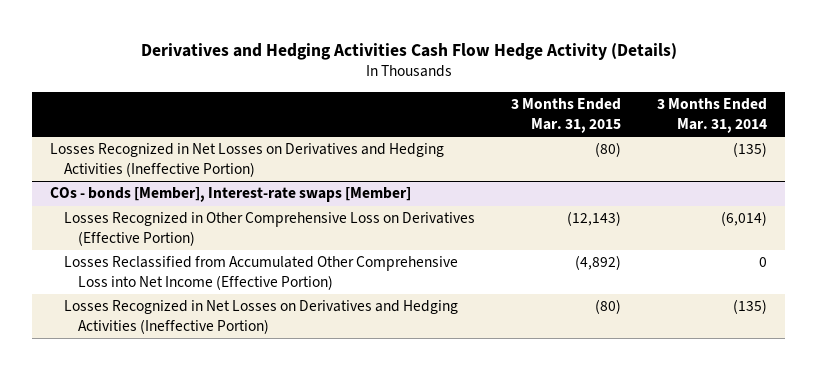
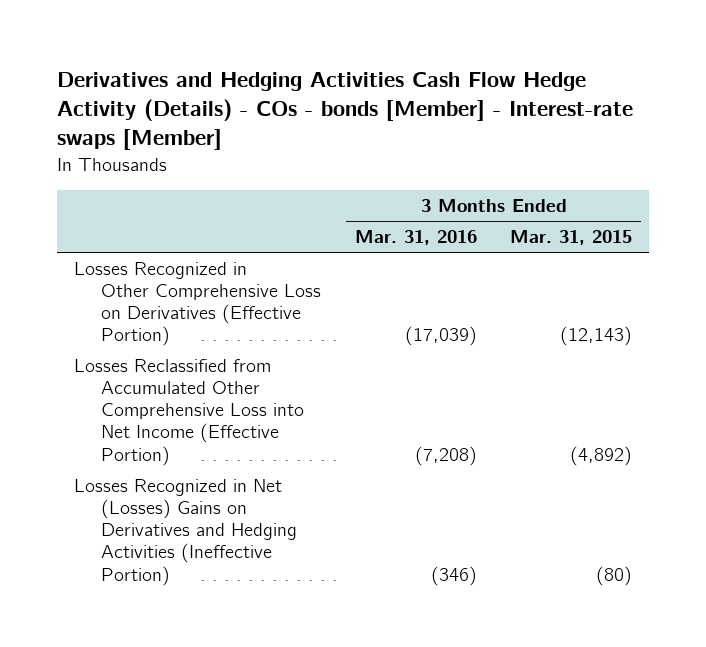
- Derivatives and Hedging Activities Cash Flow Hedge Activity (Details)
+ Derivatives and Hedging Activities Cash Flow Hedge Activity (Details) - COs - bonds [Member] - Interest-rate swaps [Member]
- | 3 Months Ended Mar. 31, 2015 | 3 Months Ended Mar. 31, 2014
+ | 3 Months Ended Mar. 31, 2016 | 3 Months Ended Mar. 31, 2015
- Losses Recognized in Net Losses on Derivatives and Hedging Activities (Ineffective Portion) | (80) | (135)
- COs - bonds [Member], Interest-rate swaps [Member]
- Losses Recognized in Net Losses on Derivatives and Hedging Activities (Ineffective Portion) | (80) | (135)
+ Losses Recognized in Net (Losses) Gains on Derivatives and Hedging Activities (Ineffective Portion) | (346) | (80)

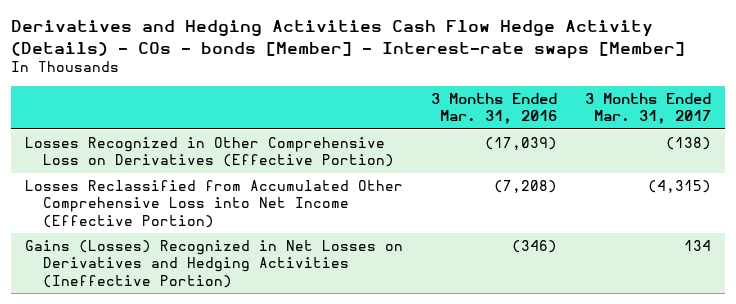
- | 3 Months Ended Mar. 31, 2016 | 3 Months Ended Mar. 31, 2015
+ | 3 Months Ended Mar. 31, 2016 | 3 Months Ended Mar. 31, 2017
- Losses Recognized in Net (Losses) Gains on Derivatives and Hedging Activities (Ineffective Portion) | (346) | (80)
+ Gains (Losses) Recognized in Net Losses on Derivatives and Hedging Activities (Ineffective Portion) | (346) | 134

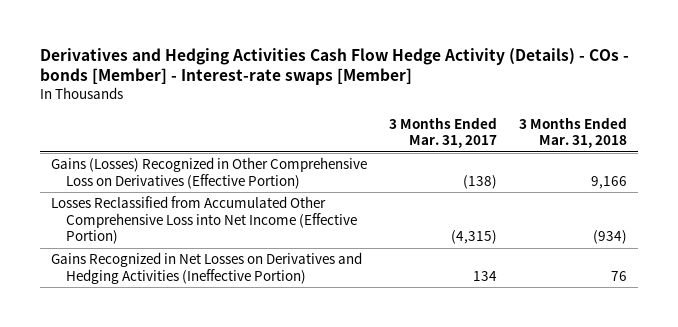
- | 3 Months Ended Mar. 31, 2016 | 3 Months Ended Mar. 31, 2017
+ | 3 Months Ended Mar. 31, 2017 | 3 Months Ended Mar. 31, 2018
- Losses Recognized in Other Comprehensive Loss on Derivatives (Effective Portion) | (17,039) | (138)
+ Gains (Losses) Recognized in Other Comprehensive Loss on Derivatives (Effective Portion) | (138) | 9,166
- Gains (Losses) Recognized in Net Losses on Derivatives and Hedging Activities (Ineffective Portion) | (346) | 134
+ Gains Recognized in Net Losses on Derivatives and Hedging Activities (Ineffective Portion) | 134 | 76

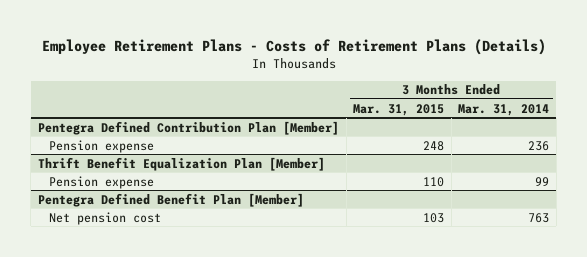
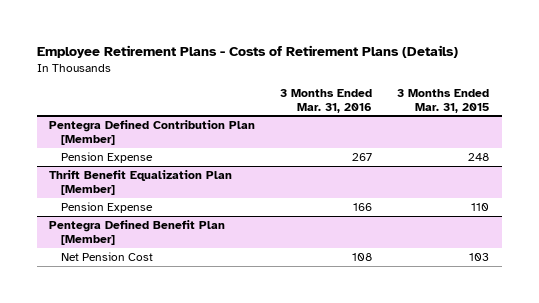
- | 3 Months Ended Mar. 31, 2015 | 3 Months Ended Mar. 31, 2014
+ | 3 Months Ended Mar. 31, 2016 | 3 Months Ended Mar. 31, 2015
@ Pentegra Defined Contribution Plan [Member]
- Pension expense | 248 | 236
+ Pension Expense | 267 | 248
@ Thrift Benefit Equalization Plan [Member]
- Pension expense | 110 | 99
+ Pension Expense | 166 | 110
@ Pentegra Defined Benefit Plan [Member]
- Net pension cost | 103 | 763
+ Net Pension Cost | 108 | 103

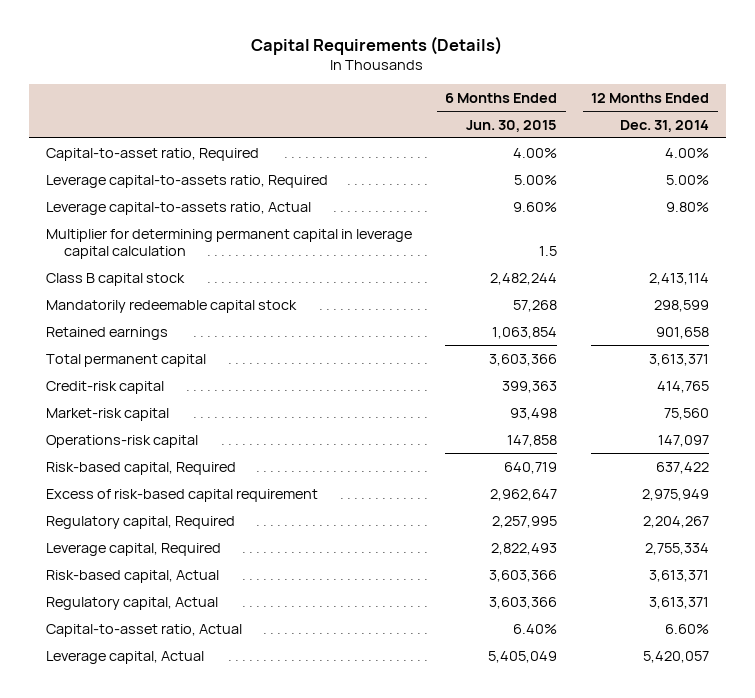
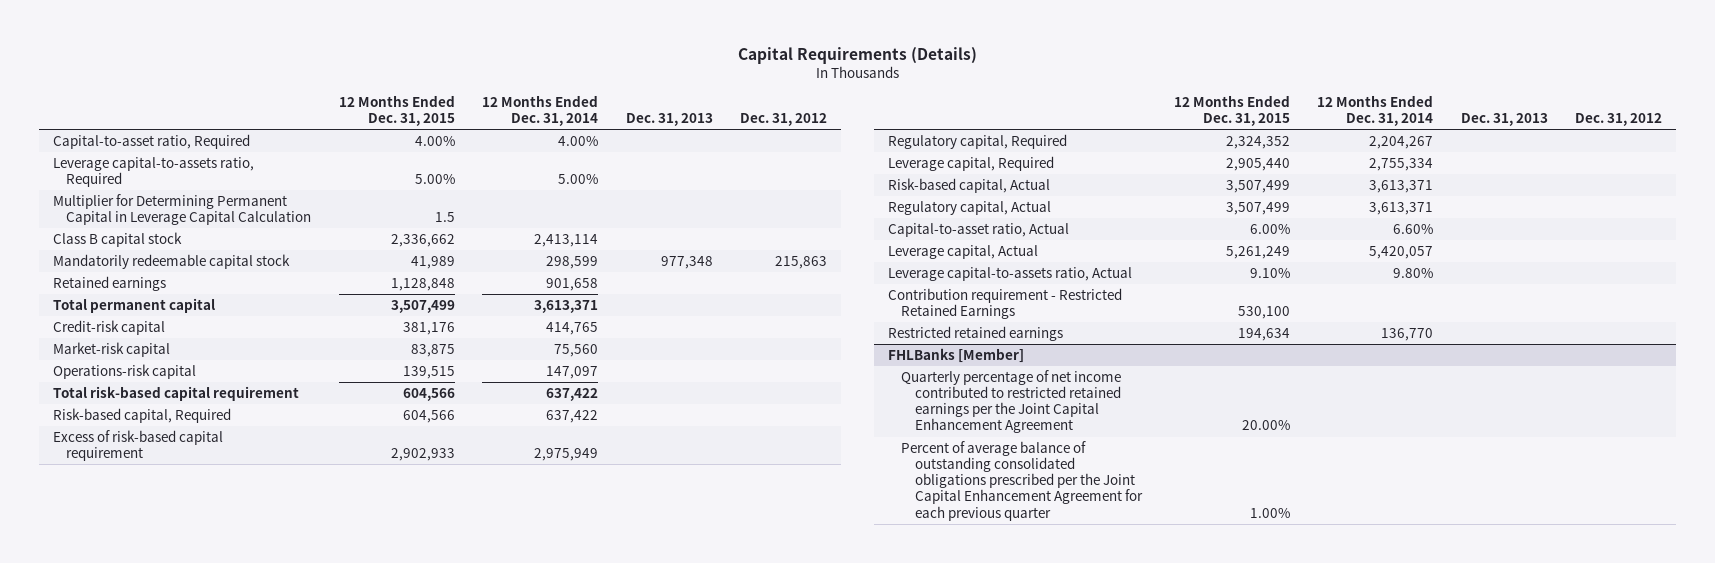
- | 6 Months Ended Jun. 30, 2015 | 12 Months Ended Dec. 31, 2014
+ | 12 Months Ended Dec. 31, 2015 | 12 Months Ended Dec. 31, 2014 | Dec. 31, 2013 | Dec. 31, 2012
- Multiplier for determining permanent capital in leverage capital calculation | 1.5 |
+ Multiplier for Determining Permanent Capital in Leverage Capital Calculation | 1.5 | | |
+ Total risk-based capital requirement | 604,566 | 637,422 | |
moved down: Leverage capital-to-assets ratio, Actual | 9.10% | 9.80% | |
+ Contribution requirement - Restricted Retained Earnings | 530,100 | | |
+ Restricted retained earnings | 194,634 | 136,770 | |
+ FHLBanks [Member]
+ Quarterly percentage of net income contributed to restricted retained earnings per the Joint Capital Enhancement Agreement | 20.00% | | |
+ Percent of average balance of outstanding consolidated obligations prescribed per the Joint Capital Enhancement Agreement for each previous quarter | 1.00% | | |

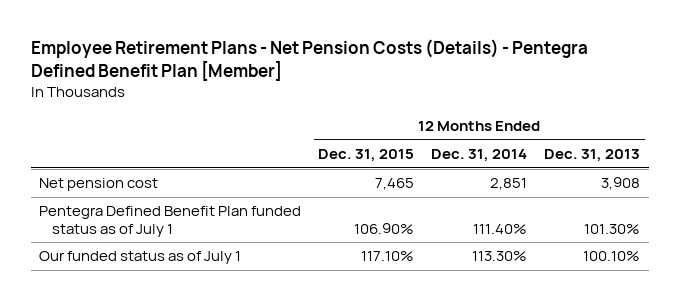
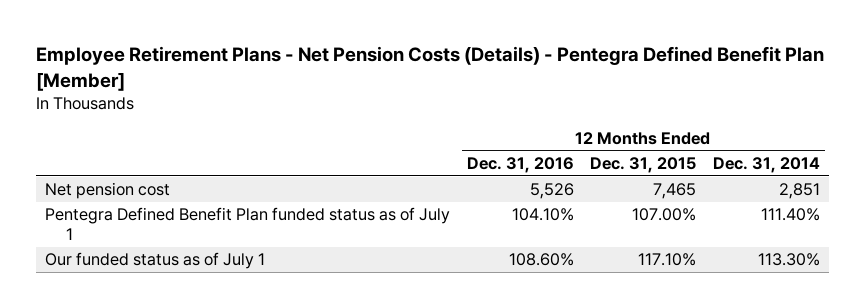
- | 12 Months Ended Dec. 31, 2015 | 12 Months Ended Dec. 31, 2014 | 12 Months Ended Dec. 31, 2013
+ | 12 Months Ended Dec. 31, 2016 | 12 Months Ended Dec. 31, 2015 | 12 Months Ended Dec. 31, 2014
- Pentegra Defined Benefit Plan funded status as of July 1 | 106.90% | 111.40% | 101.30%
+ Pentegra Defined Benefit Plan funded status as of July 1 | 104.10% | 107.00% | 111.40%

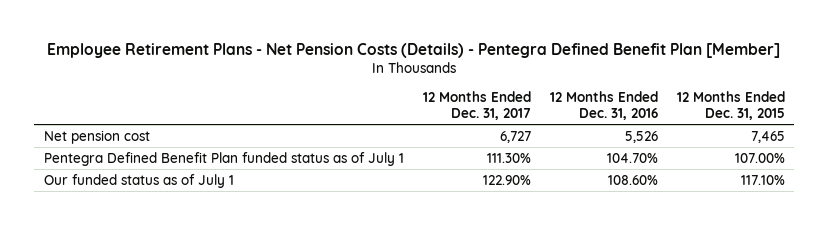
- | 12 Months Ended Dec. 31, 2016 | 12 Months Ended Dec. 31, 2015 | 12 Months Ended Dec. 31, 2014
+ | 12 Months Ended Dec. 31, 2017 | 12 Months Ended Dec. 31, 2016 | 12 Months Ended Dec. 31, 2015
- Pentegra Defined Benefit Plan funded status as of July 1 | 104.10% | 107.00% | 111.40%
+ Pentegra Defined Benefit Plan funded status as of July 1 | 111.30% | 104.70% | 107.00%

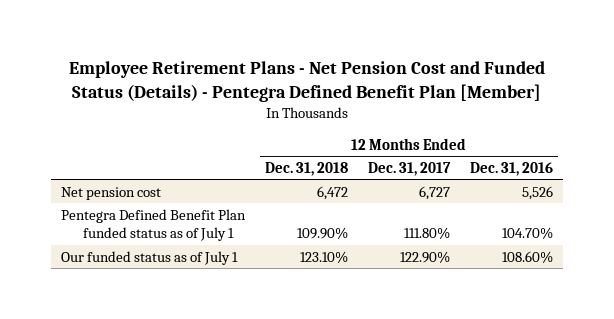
- Employee Retirement Plans - Net Pension Costs (Details) - Pentegra Defined Benefit Plan [Member]
+ Employee Retirement Plans - Net Pension Cost and Funded Status (Details) - Pentegra Defined Benefit Plan [Member]
- | 12 Months Ended Dec. 31, 2017 | 12 Months Ended Dec. 31, 2016 | 12 Months Ended Dec. 31, 2015
+ | 12 Months Ended Dec. 31, 2018 | 12 Months Ended Dec. 31, 2017 | 12 Months Ended Dec. 31, 2016
- Pentegra Defined Benefit Plan funded status as of July 1 | 111.30% | 104.70% | 107.00%
+ Pentegra Defined Benefit Plan funded status as of July 1 | 109.90% | 111.80% | 104.70%

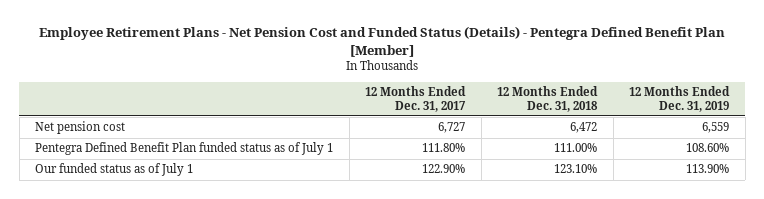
- | 12 Months Ended Dec. 31, 2018 | 12 Months Ended Dec. 31, 2017 | 12 Months Ended Dec. 31, 2016
+ | 12 Months Ended Dec. 31, 2017 | 12 Months Ended Dec. 31, 2018 | 12 Months Ended Dec. 31, 2019
- Pentegra Defined Benefit Plan funded status as of July 1 | 109.90% | 111.80% | 104.70%
+ Pentegra Defined Benefit Plan funded status as of July 1 | 111.80% | 111.00% | 108.60%

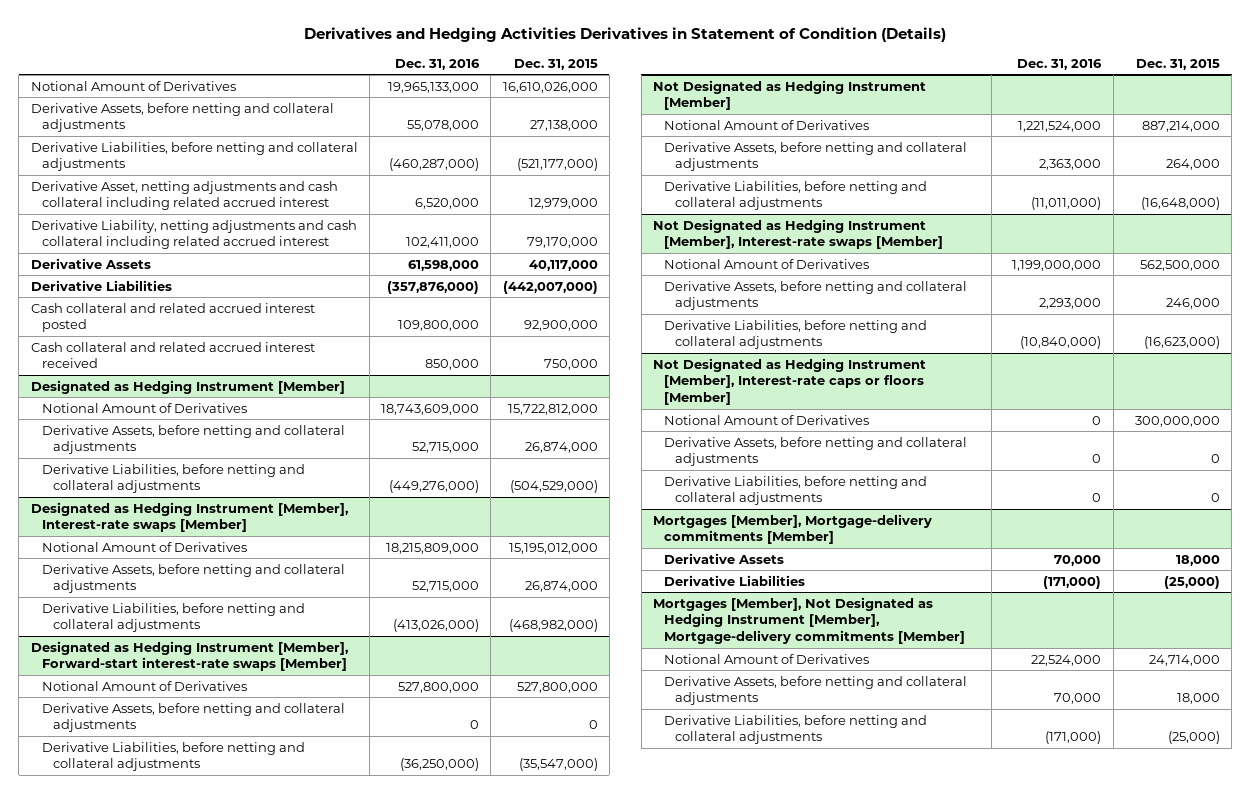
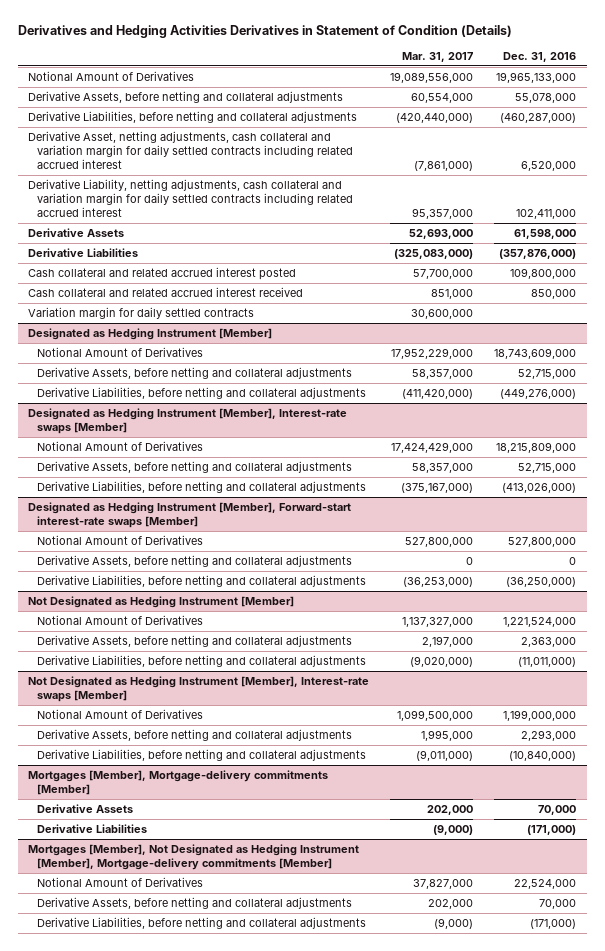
- | Dec. 31, 2016 | Dec. 31, 2015
+ | Mar. 31, 2017 | Dec. 31, 2016
- Derivative Asset, netting adjustments and cash collateral including related accrued interest | 6,520,000 | 12,979,000
- Derivative Liability, netting adjustments and cash collateral including related accrued interest | 102,411,000 | 79,170,000
+ Derivative Asset, netting adjustments, cash collateral and variation margin for daily settled contracts including related accrued interest | (7,861,000) | 6,520,000
+ Derivative Liability, netting adjustments, cash collateral and variation margin for daily settled contracts including related accrued interest | 95,357,000 | 102,411,000
+ Variation margin for daily settled contracts | 30,600,000 |
- Not Designated as Hedging Instrument [Member], Interest-rate caps or floors [Member]
- Notional Amount of Derivatives | 0 | 300,000,000
- Derivative Assets, before netting and collateral adjustments | 0 | 0
- Derivative Liabilities, before netting and collateral adjustments | 0 | 0

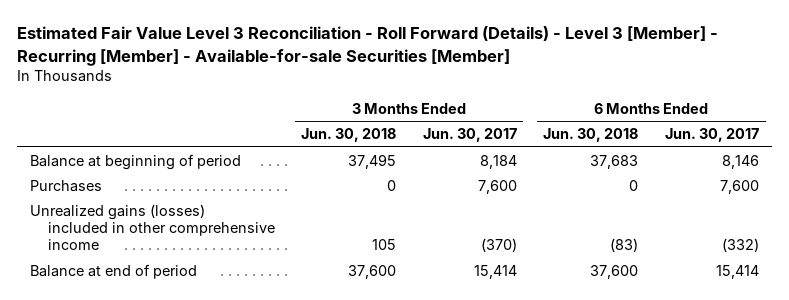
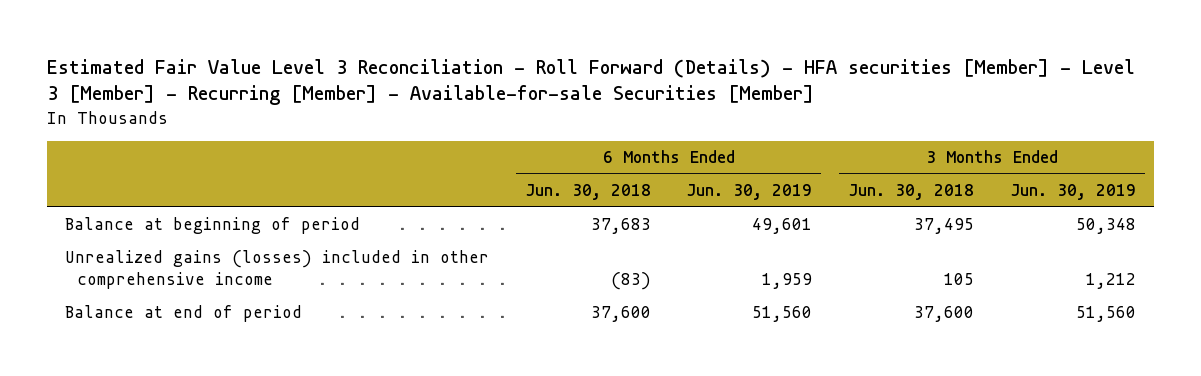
- Estimated Fair Value Level 3 Reconciliation - Roll Forward (Details) - Level 3 [Member] - Recurring [Member] - Available-for-sale Securities [Member]
+ Estimated Fair Value Level 3 Reconciliation - Roll Forward (Details) - HFA securities [Member] - Level 3 [Member] - Recurring [Member] - Available-for-sale Securities [Member]
- | 3 Months Ended Jun. 30, 2018 | 3 Months Ended Jun. 30, 2017 | 6 Months Ended Jun. 30, 2018 | 6 Months Ended Jun. 30, 2017
+ | 6 Months Ended Jun. 30, 2018 | 6 Months Ended Jun. 30, 2019 | 3 Months Ended Jun. 30, 2018 | 3 Months Ended Jun. 30, 2019
- Purchases | 0 | 7,600 | 0 | 7,600

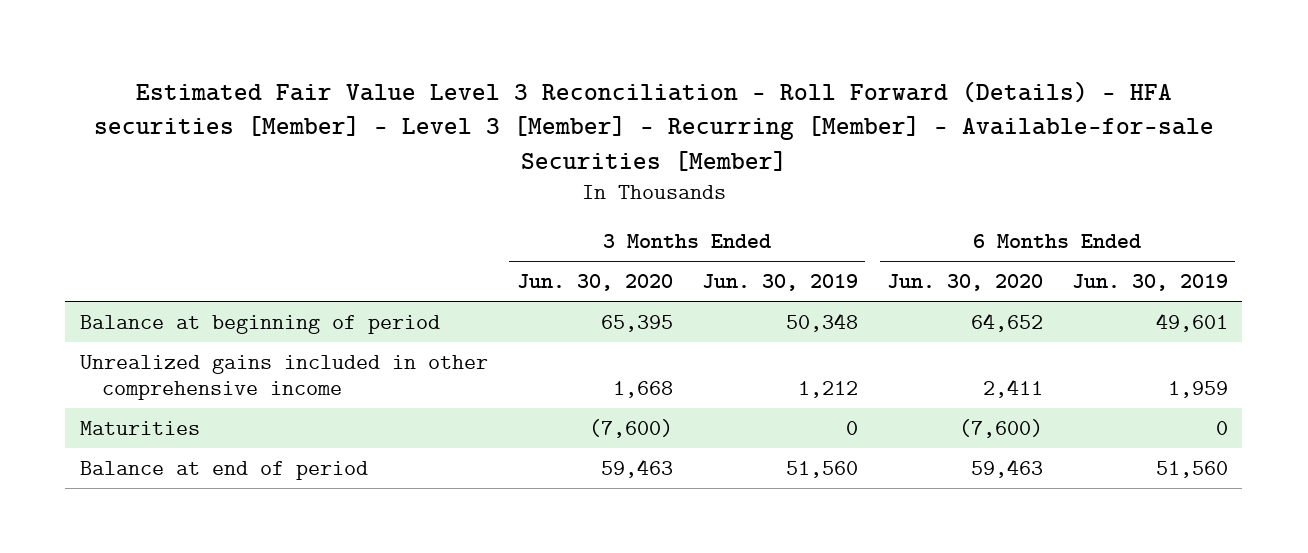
- | 6 Months Ended Jun. 30, 2018 | 6 Months Ended Jun. 30, 2019 | 3 Months Ended Jun. 30, 2018 | 3 Months Ended Jun. 30, 2019
+ | 3 Months Ended Jun. 30, 2020 | 3 Months Ended Jun. 30, 2019 | 6 Months Ended Jun. 30, 2020 | 6 Months Ended Jun. 30, 2019
- Unrealized gains (losses) included in other comprehensive income | (83) | 1,959 | 105 | 1,212
+ Unrealized gains included in other comprehensive income | 1,668 | 1,212 | 2,411 | 1,959
+ Maturities | (7,600) | 0 | (7,600) | 0

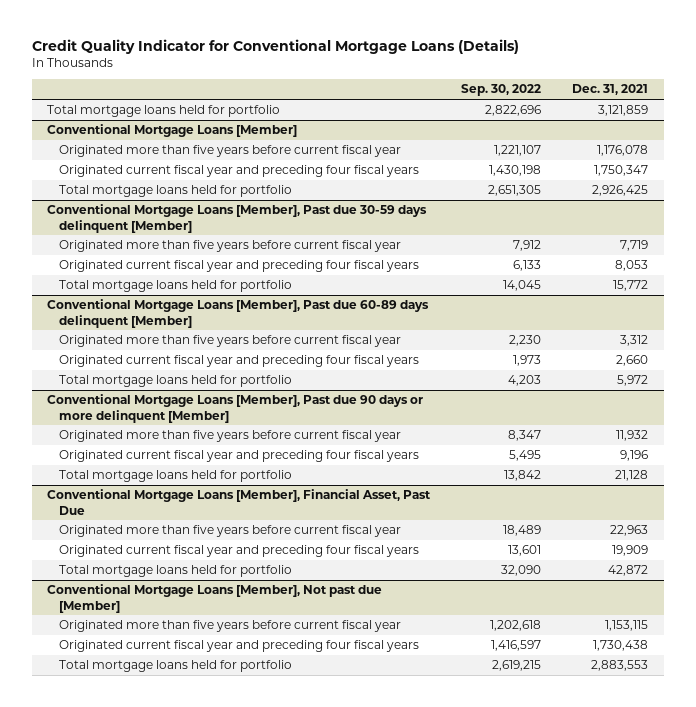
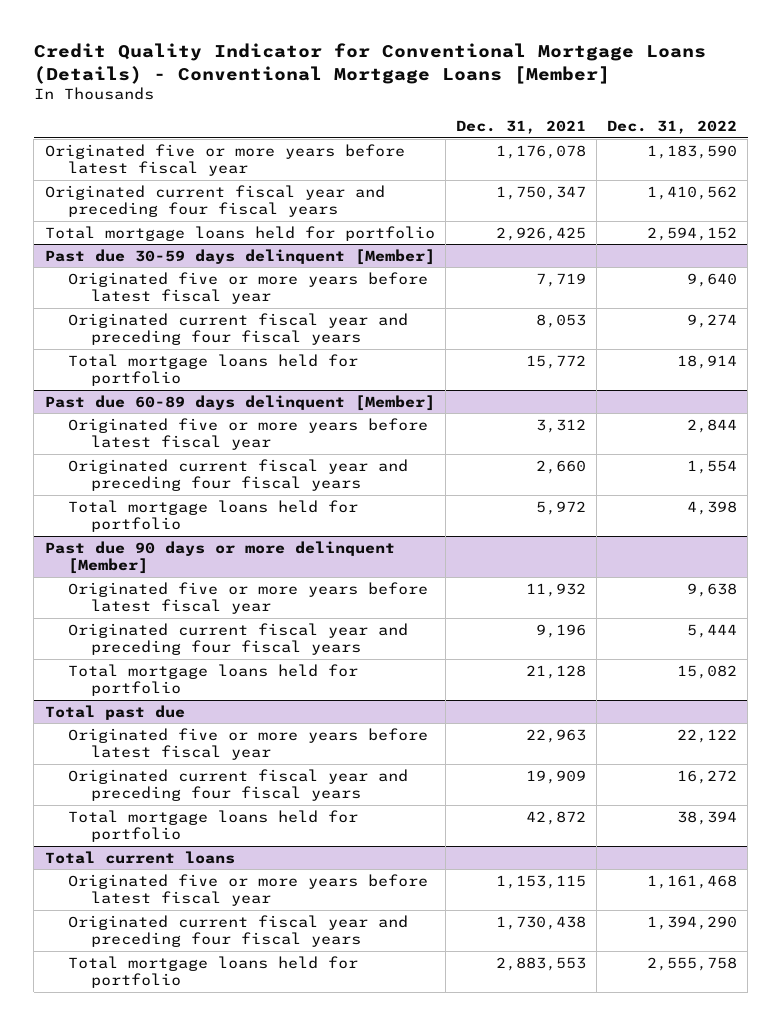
- Credit Quality Indicator for Conventional Mortgage Loans (Details)
+ Credit Quality Indicator for Conventional Mortgage Loans (Details) - Conventional Mortgage Loans [Member]
- | Sep. 30, 2022 | Dec. 31, 2021
+ | Dec. 31, 2021 | Dec. 31, 2022
- Total mortgage loans held for portfolio | 2,822,696 | 3,121,859
- Conventional Mortgage Loans [Member]
- Originated more than five years before current fiscal year | 1,221,107 | 1,176,078
+ Originated five or more years before latest fiscal year | 1,176,078 | 1,183,590
- Conventional Mortgage Loans [Member], Past due 30-59 days delinquent [Member]
- Originated more than five years before current fiscal year | 7,912 | 7,719
+ Past due 30-59 days delinquent [Member]
+ Originated five or more years before latest fiscal year | 7,719 | 9,640
- Conventional Mortgage Loans [Member], Past due 60-89 days delinquent [Member]
- Originated more than five years before current fiscal year | 2,230 | 3,312
+ Past due 60-89 days delinquent [Member]
+ Originated five or more years before latest fiscal year | 3,312 | 2,844
- Conventional Mortgage Loans [Member], Past due 90 days or more delinquent [Member]
- Originated more than five years before current fiscal year | 8,347 | 11,932
+ Past due 90 days or more delinquent [Member]
+ Originated five or more years before latest fiscal year | 11,932 | 9,638
- Conventional Mortgage Loans [Member], Financial Asset, Past Due
- Originated more than five years before current fiscal year | 18,489 | 22,963
+ Total past due
+ Originated five or more years before latest fiscal year | 22,963 | 22,122
- Conventional Mortgage Loans [Member], Not past due [Member]
- Originated more than five years before current fiscal year | 1,202,618 | 1,153,115
+ Total current loans
+ Originated five or more years before latest fiscal year | 1,153,115 | 1,161,468

